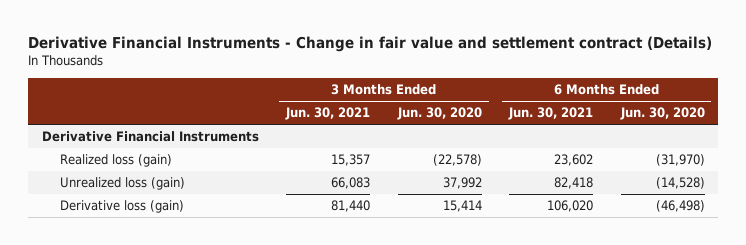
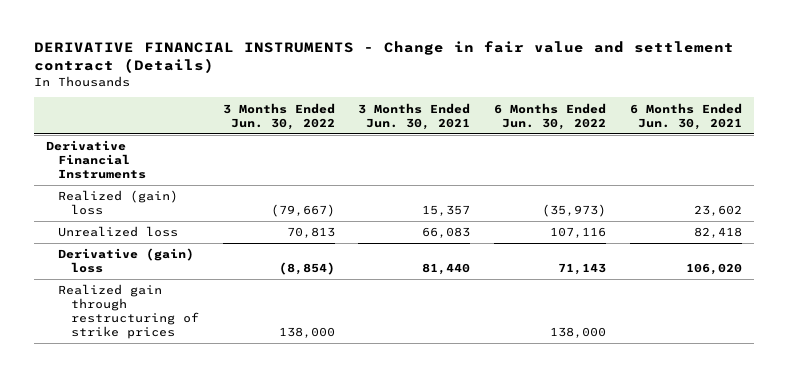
- Derivative Financial Instruments - Change in fair value and settlement contract (Details)
+ DERIVATIVE FINANCIAL INSTRUMENTS - Change in fair value and settlement contract (Details)
- | 3 Months Ended Jun. 30, 2021 | 3 Months Ended Jun. 30, 2020 | 6 Months Ended Jun. 30, 2021 | 6 Months Ended Jun. 30, 2020
+ | 3 Months Ended Jun. 30, 2022 | 3 Months Ended Jun. 30, 2021 | 6 Months Ended Jun. 30, 2022 | 6 Months Ended Jun. 30, 2021
- Realized loss (gain) | 15,357 | (22,578) | 23,602 | (31,970)
- Unrealized loss (gain) | 66,083 | 37,992 | 82,418 | (14,528)
- Derivative loss (gain) | 81,440 | 15,414 | 106,020 | (46,498)
+ Realized (gain) loss | (79,667) | 15,357 | (35,973) | 23,602
+ Unrealized loss | 70,813 | 66,083 | 107,116 | 82,418
+ Derivative (gain) loss | (8,854) | 81,440 | 71,143 | 106,020
+ Realized gain through restructuring of strike prices | 138,000 | | 138,000 |

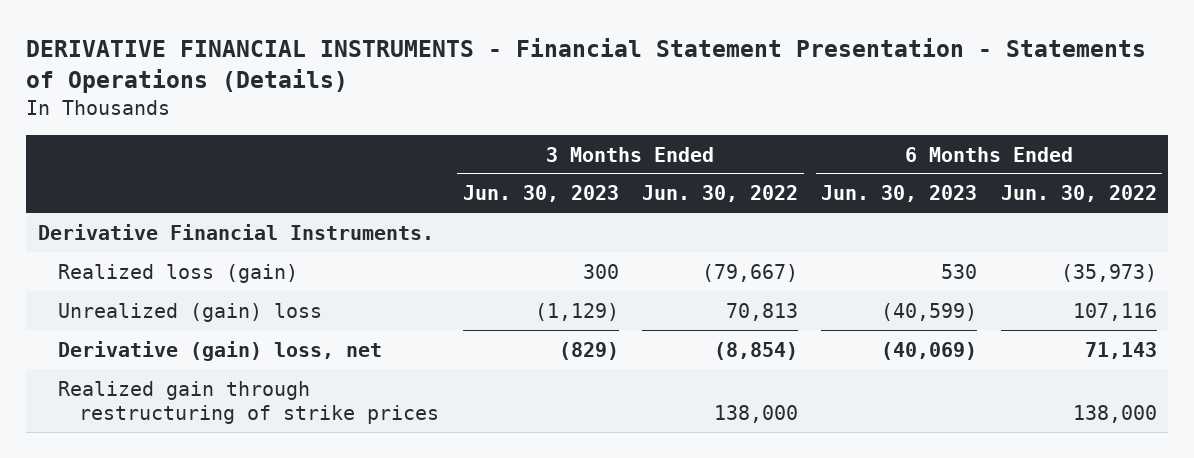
- DERIVATIVE FINANCIAL INSTRUMENTS - Change in fair value and settlement contract (Details)
+ DERIVATIVE FINANCIAL INSTRUMENTS - Financial Statement Presentation - Statements of Operations (Details)
- | 3 Months Ended Jun. 30, 2022 | 3 Months Ended Jun. 30, 2021 | 6 Months Ended Jun. 30, 2022 | 6 Months Ended Jun. 30, 2021
+ | 3 Months Ended Jun. 30, 2023 | 3 Months Ended Jun. 30, 2022 | 6 Months Ended Jun. 30, 2023 | 6 Months Ended Jun. 30, 2022
- Derivative Financial Instruments
- Realized (gain) loss | (79,667) | 15,357 | (35,973) | 23,602
- Unrealized loss | 70,813 | 66,083 | 107,116 | 82,418
- Derivative (gain) loss | (8,854) | 81,440 | 71,143 | 106,020
+ Derivative Financial Instruments.
+ Realized loss (gain) | 300 | (79,667) | 530 | (35,973)
+ Unrealized (gain) loss | (1,129) | 70,813 | (40,599) | 107,116
+ Derivative (gain) loss, net | (829) | (8,854) | (40,069) | 71,143

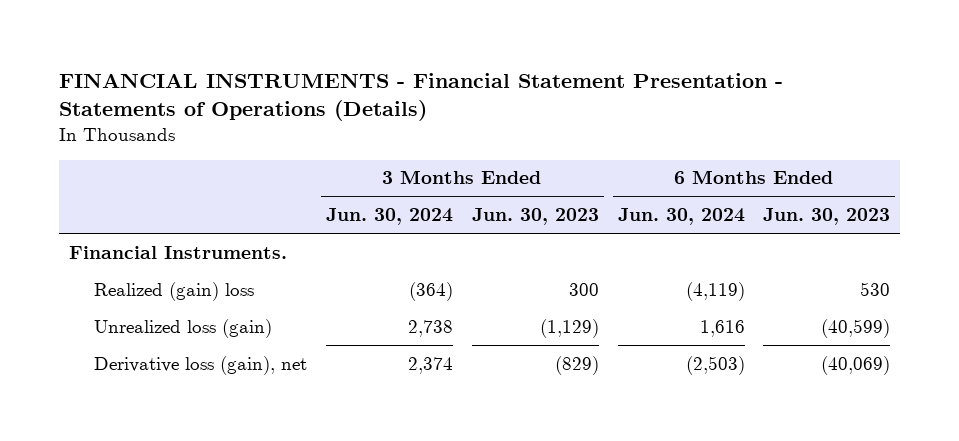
- DERIVATIVE FINANCIAL INSTRUMENTS - Financial Statement Presentation - Statements of Operations (Details)
+ FINANCIAL INSTRUMENTS - Financial Statement Presentation - Statements of Operations (Details)
- | 3 Months Ended Jun. 30, 2023 | 3 Months Ended Jun. 30, 2022 | 6 Months Ended Jun. 30, 2023 | 6 Months Ended Jun. 30, 2022
+ | 3 Months Ended Jun. 30, 2024 | 3 Months Ended Jun. 30, 2023 | 6 Months Ended Jun. 30, 2024 | 6 Months Ended Jun. 30, 2023
- Derivative Financial Instruments.
- Realized loss (gain) | 300 | (79,667) | 530 | (35,973)
- Unrealized (gain) loss | (1,129) | 70,813 | (40,599) | 107,116
- Derivative (gain) loss, net | (829) | (8,854) | (40,069) | 71,143
- Realized gain through restructuring of strike prices | | 138,000 | | 138,000
+ Financial Instruments.
+ Realized (gain) loss | (364) | 300 | (4,119) | 530
+ Unrealized loss (gain) | 2,738 | (1,129) | 1,616 | (40,599)
+ Derivative loss (gain), net | 2,374 | (829) | (2,503) | (40,069)

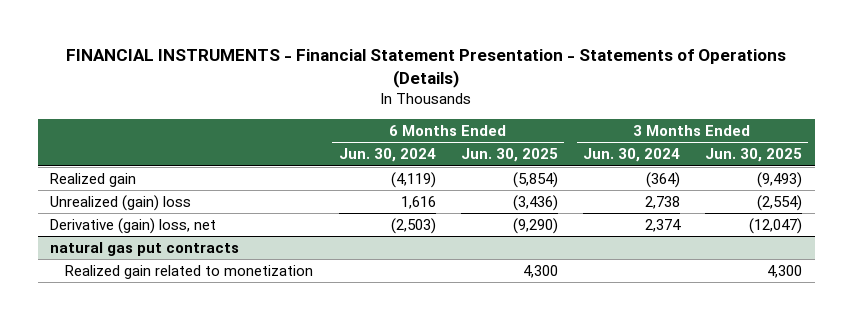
- | 3 Months Ended Jun. 30, 2024 | 3 Months Ended Jun. 30, 2023 | 6 Months Ended Jun. 30, 2024 | 6 Months Ended Jun. 30, 2023
+ | 6 Months Ended Jun. 30, 2024 | 6 Months Ended Jun. 30, 2025 | 3 Months Ended Jun. 30, 2024 | 3 Months Ended Jun. 30, 2025
- Financial Instruments.
- Realized (gain) loss | (364) | 300 | (4,119) | 530
- Unrealized loss (gain) | 2,738 | (1,129) | 1,616 | (40,599)
- Derivative loss (gain), net | 2,374 | (829) | (2,503) | (40,069)
+ Realized gain | (4,119) | (5,854) | (364) | (9,493)
+ Unrealized (gain) loss | 1,616 | (3,436) | 2,738 | (2,554)
+ Derivative (gain) loss, net | (2,503) | (9,290) | 2,374 | (12,047)
+ natural gas put contracts
+ Realized gain related to monetization | | 4,300 | | 4,300

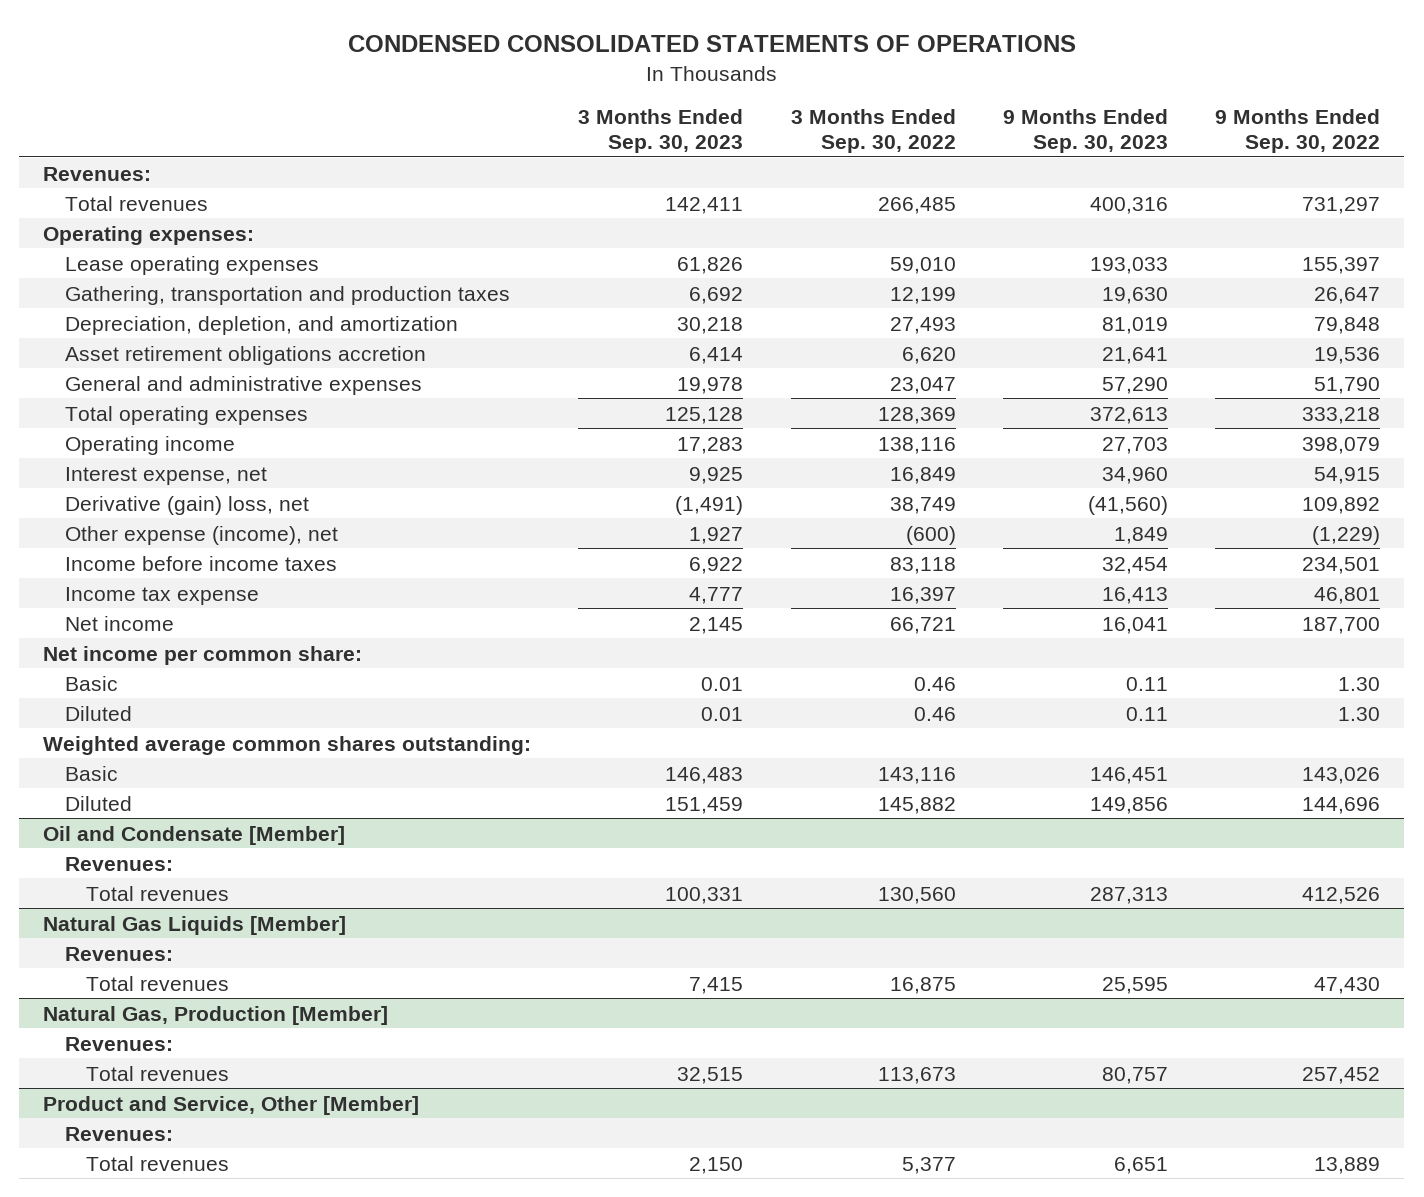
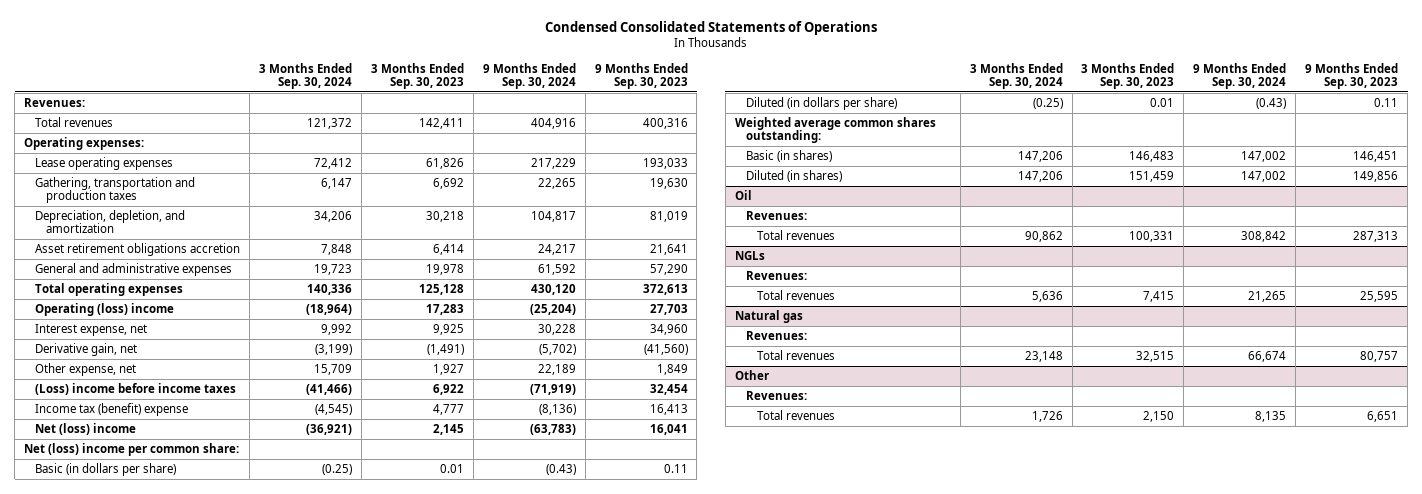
- CONDENSED CONSOLIDATED STATEMENTS OF OPERATIONS
+ Condensed Consolidated Statements of Operations
- | 3 Months Ended Sep. 30, 2023 | 3 Months Ended Sep. 30, 2022 | 9 Months Ended Sep. 30, 2023 | 9 Months Ended Sep. 30, 2022
+ | 3 Months Ended Sep. 30, 2024 | 3 Months Ended Sep. 30, 2023 | 9 Months Ended Sep. 30, 2024 | 9 Months Ended Sep. 30, 2023
- Operating income | 17,283 | 138,116 | 27,703 | 398,079
+ Operating (loss) income | (18,964) | 17,283 | (25,204) | 27,703
- Derivative (gain) loss, net | (1,491) | 38,749 | (41,560) | 109,892
- Other expense (income), net | 1,927 | (600) | 1,849 | (1,229)
- Income before income taxes | 6,922 | 83,118 | 32,454 | 234,501
- Income tax expense | 4,777 | 16,397 | 16,413 | 46,801
- Net income | 2,145 | 66,721 | 16,041 | 187,700
- Net income per common share:
- Basic | 0.01 | 0.46 | 0.11 | 1.30
- Diluted | 0.01 | 0.46 | 0.11 | 1.30
+ Derivative gain, net | (3,199) | (1,491) | (5,702) | (41,560)
+ Other expense, net | 15,709 | 1,927 | 22,189 | 1,849
+ (Loss) income before income taxes | (41,466) | 6,922 | (71,919) | 32,454
+ Income tax (benefit) expense | (4,545) | 4,777 | (8,136) | 16,413
+ Net (loss) income | (36,921) | 2,145 | (63,783) | 16,041
+ Net (loss) income per common share:
+ Basic (in dollars per share) | (0.25) | 0.01 | (0.43) | 0.11
+ Diluted (in dollars per share) | (0.25) | 0.01 | (0.43) | 0.11
- Basic | 146,483 | 143,116 | 146,451 | 143,026
- Diluted | 151,459 | 145,882 | 149,856 | 144,696
- Oil and Condensate [Member]
+ Basic (in shares) | 147,206 | 146,483 | 147,002 | 146,451
+ Diluted (in shares) | 147,206 | 151,459 | 147,002 | 149,856
+ Oil
- Natural Gas Liquids [Member]
+ NGLs
- Natural Gas, Production [Member]
+ Natural gas
- Product and Service, Other [Member]
+ Other

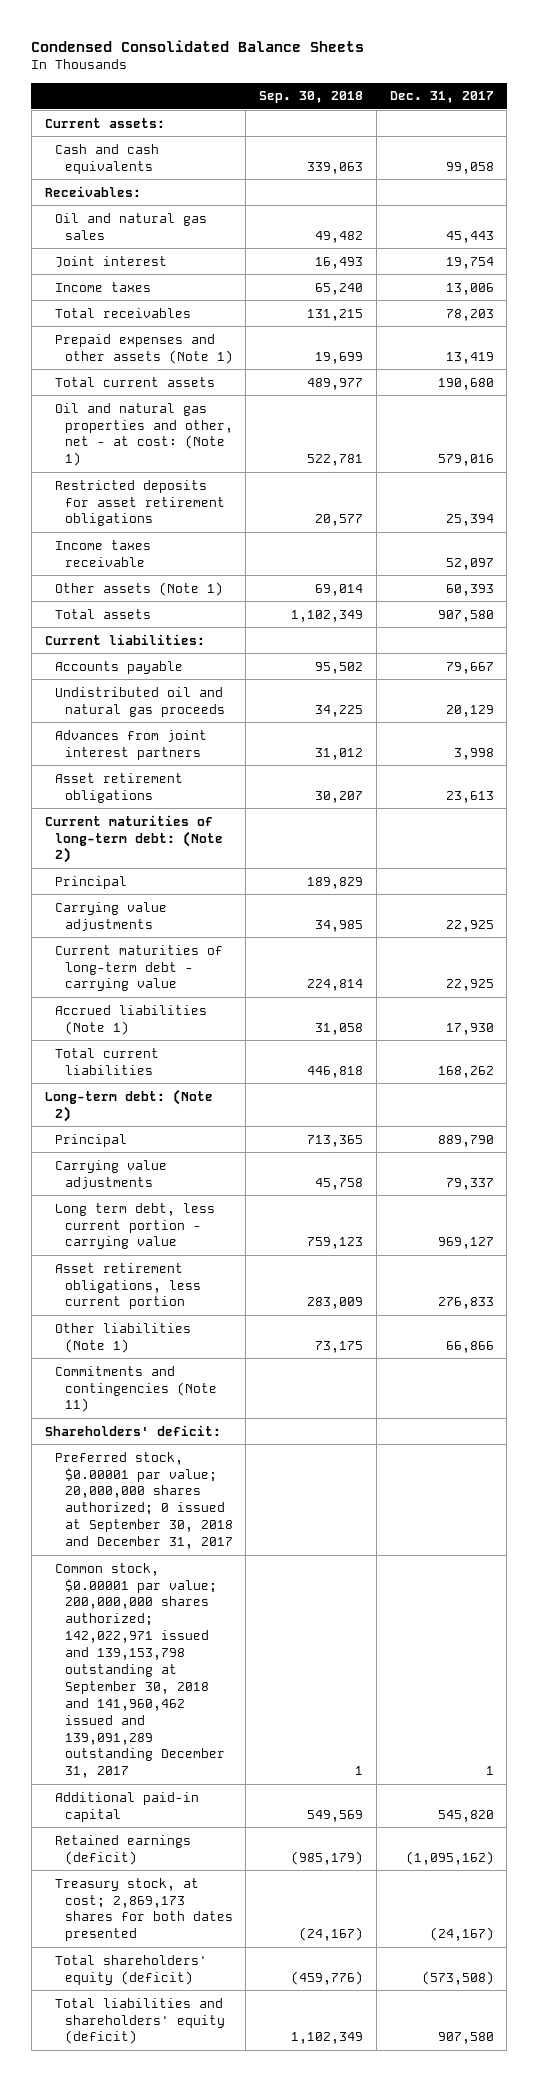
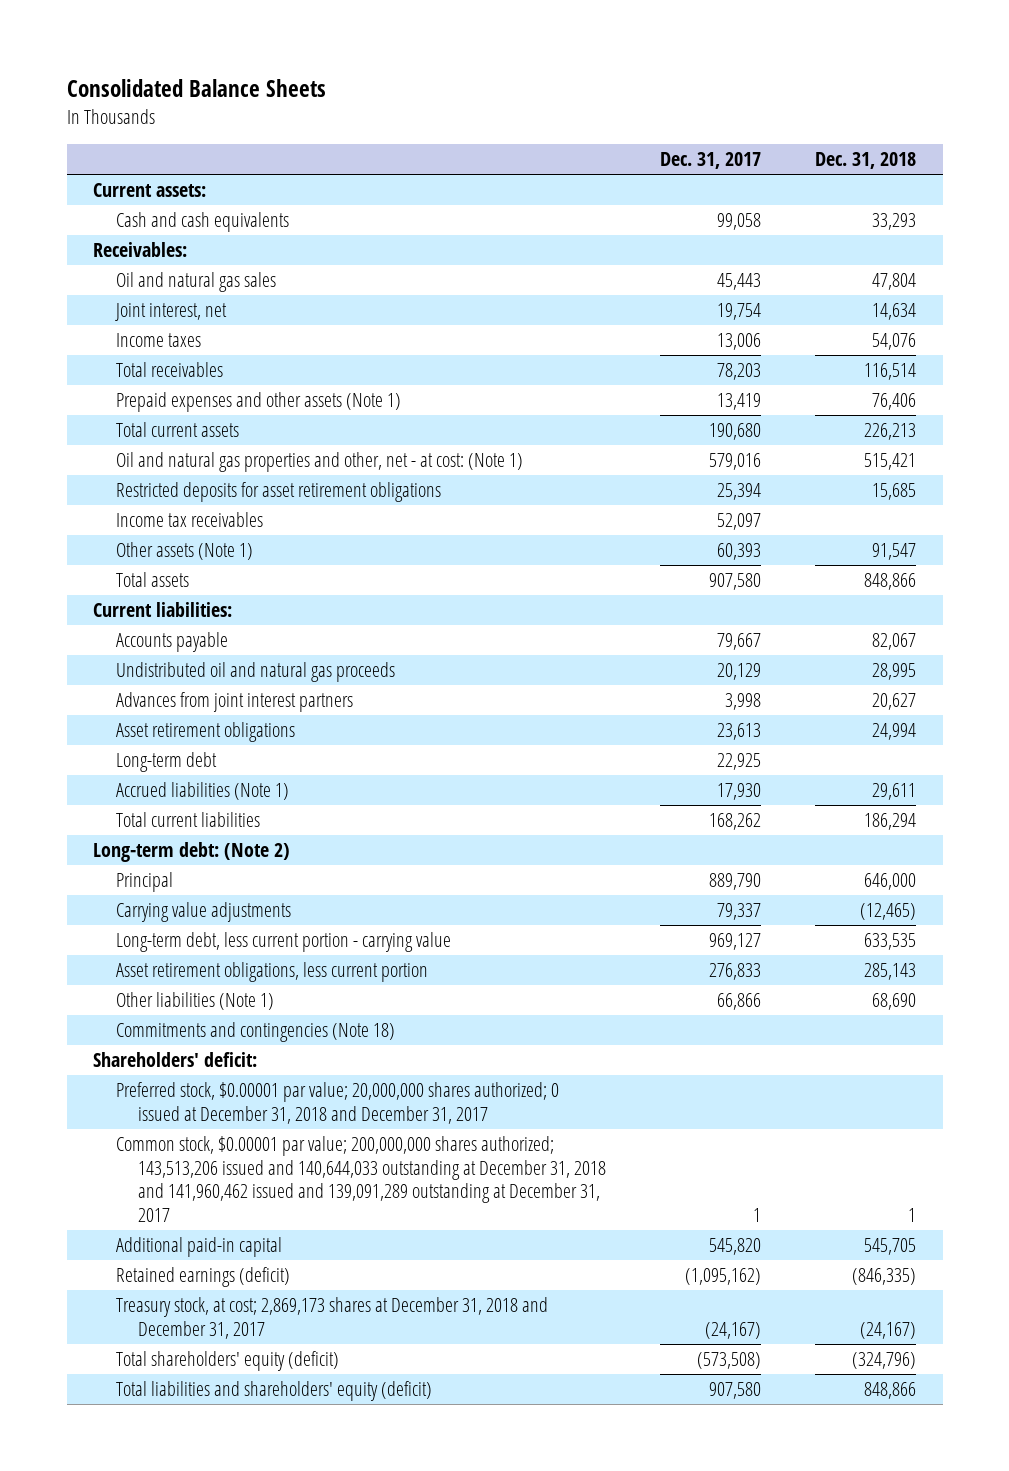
- Condensed Consolidated Balance Sheets
+ Consolidated Balance Sheets
- | Sep. 30, 2018 | Dec. 31, 2017
+ | Dec. 31, 2017 | Dec. 31, 2018
- Joint interest | 16,493 | 19,754
+ Joint interest, net | 19,754 | 14,634
- Income taxes receivable | | 52,097
+ Income tax receivables | 52,097 |
- Current maturities of long-term debt: (Note 2)
- Principal | 189,829 |
- Carrying value adjustments | 34,985 | 22,925
- Current maturities of long-term debt - carrying value | 224,814 | 22,925
+ Long-term debt | 22,925 |
- Long term debt, less current portion - carrying value | 759,123 | 969,127
+ Long-term debt, less current portion - carrying value | 969,127 | 633,535
- Commitments and contingencies (Note 11)
+ Commitments and contingencies (Note 18)
- Preferred stock, $0.00001 par value; 20,000,000 shares authorized; 0 issued at September 30, 2018 and December 31, 2017
- Common stock, $0.00001 par value; 200,000,000 shares authorized; 142,022,971 issued and 139,153,798 outstanding at September 30, 2018 and 141,960,462 issued and 139,091,289 outstanding December 31, 2017 | 1 | 1
+ Preferred stock, $0.00001 par value; 20,000,000 shares authorized; 0 issued at December 31, 2018 and December 31, 2017
+ Common stock, $0.00001 par value; 200,000,000 shares authorized; 143,513,206 issued and 140,644,033 outstanding at December 31, 2018 and 141,960,462 issued and 139,091,289 outstanding at December 31, 2017 | 1 | 1
- Treasury stock, at cost; 2,869,173 shares for both dates presented | (24,167) | (24,167)
+ Treasury stock, at cost; 2,869,173 shares at December 31, 2018 and December 31, 2017 | (24,167) | (24,167)

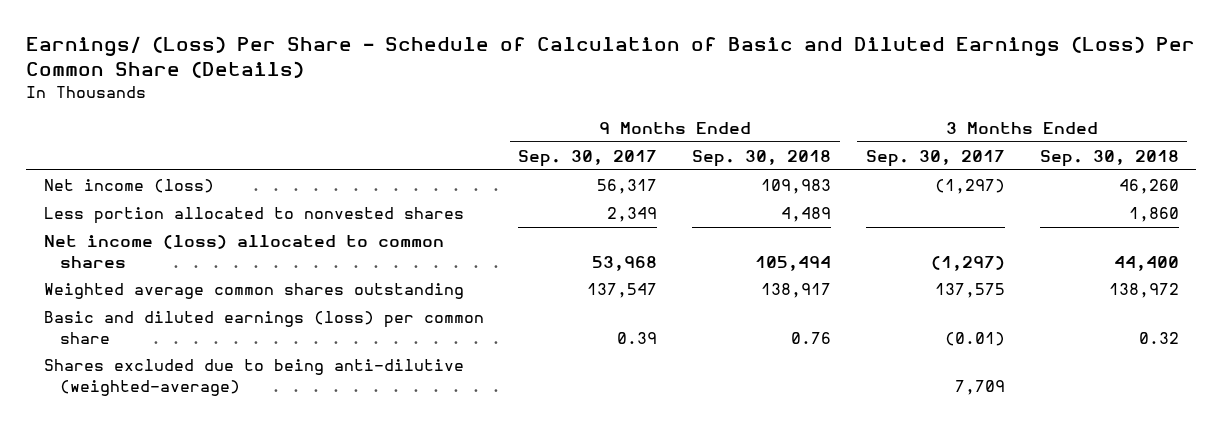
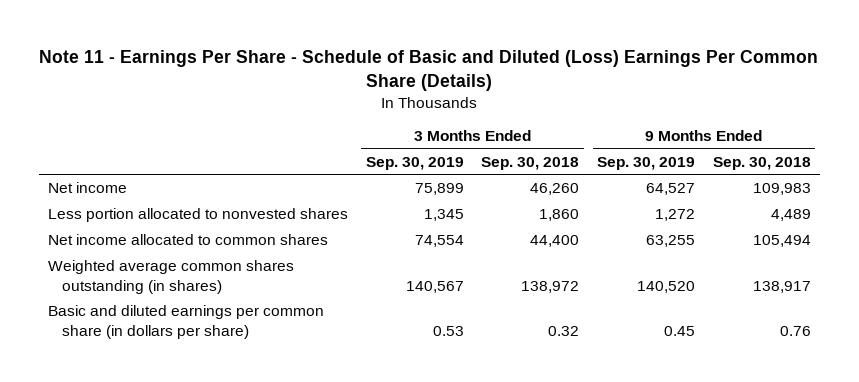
- Earnings/ (Loss) Per Share - Schedule of Calculation of Basic and Diluted Earnings (Loss) Per Common Share (Details)
+ Note 11 - Earnings Per Share - Schedule of Basic and Diluted (Loss) Earnings Per Common Share (Details)
- | 9 Months Ended Sep. 30, 2017 | 9 Months Ended Sep. 30, 2018 | 3 Months Ended Sep. 30, 2017 | 3 Months Ended Sep. 30, 2018
+ | 3 Months Ended Sep. 30, 2019 | 3 Months Ended Sep. 30, 2018 | 9 Months Ended Sep. 30, 2019 | 9 Months Ended Sep. 30, 2018
- Net income (loss) | 56,317 | 109,983 | (1,297) | 46,260
+ Net income | 75,899 | 46,260 | 64,527 | 109,983
- Net income (loss) allocated to common shares | 53,968 | 105,494 | (1,297) | 44,400
- Weighted average common shares outstanding | 137,547 | 138,917 | 137,575 | 138,972
- Basic and diluted earnings (loss) per common share | 0.39 | 0.76 | (0.01) | 0.32
- Shares excluded due to being anti-dilutive (weighted-average) | | | 7,709 |
+ Net income allocated to common shares | 74,554 | 44,400 | 63,255 | 105,494
+ Weighted average common shares outstanding (in shares) | 140,567 | 138,972 | 140,520 | 138,917
+ Basic and diluted earnings per common share (in dollars per share) | 0.53 | 0.32 | 0.45 | 0.76

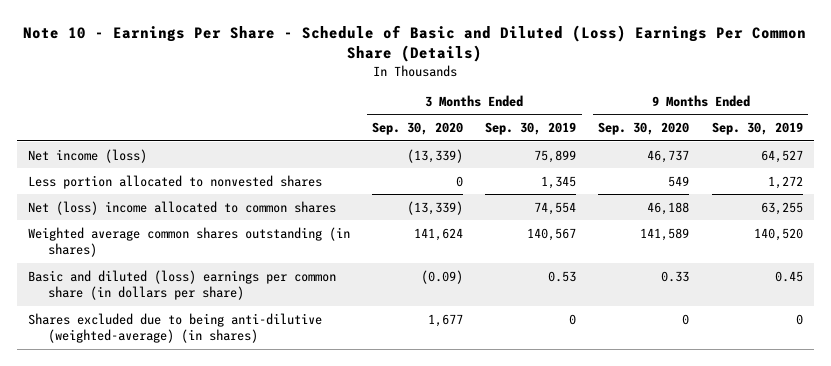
- Note 11 - Earnings Per Share - Schedule of Basic and Diluted (Loss) Earnings Per Common Share (Details)
+ Note 10 - Earnings Per Share - Schedule of Basic and Diluted (Loss) Earnings Per Common Share (Details)
- | 3 Months Ended Sep. 30, 2019 | 3 Months Ended Sep. 30, 2018 | 9 Months Ended Sep. 30, 2019 | 9 Months Ended Sep. 30, 2018
+ | 3 Months Ended Sep. 30, 2020 | 3 Months Ended Sep. 30, 2019 | 9 Months Ended Sep. 30, 2020 | 9 Months Ended Sep. 30, 2019
- Net income | 75,899 | 46,260 | 64,527 | 109,983
+ Net income (loss) | (13,339) | 75,899 | 46,737 | 64,527
- Net income allocated to common shares | 74,554 | 44,400 | 63,255 | 105,494
+ Net (loss) income allocated to common shares | (13,339) | 74,554 | 46,188 | 63,255
- Basic and diluted earnings per common share (in dollars per share) | 0.53 | 0.32 | 0.45 | 0.76
+ Basic and diluted (loss) earnings per common share (in dollars per share) | (0.09) | 0.53 | 0.33 | 0.45
+ Shares excluded due to being anti-dilutive (weighted-average) (in shares) | 1,677 | 0 | 0 | 0

